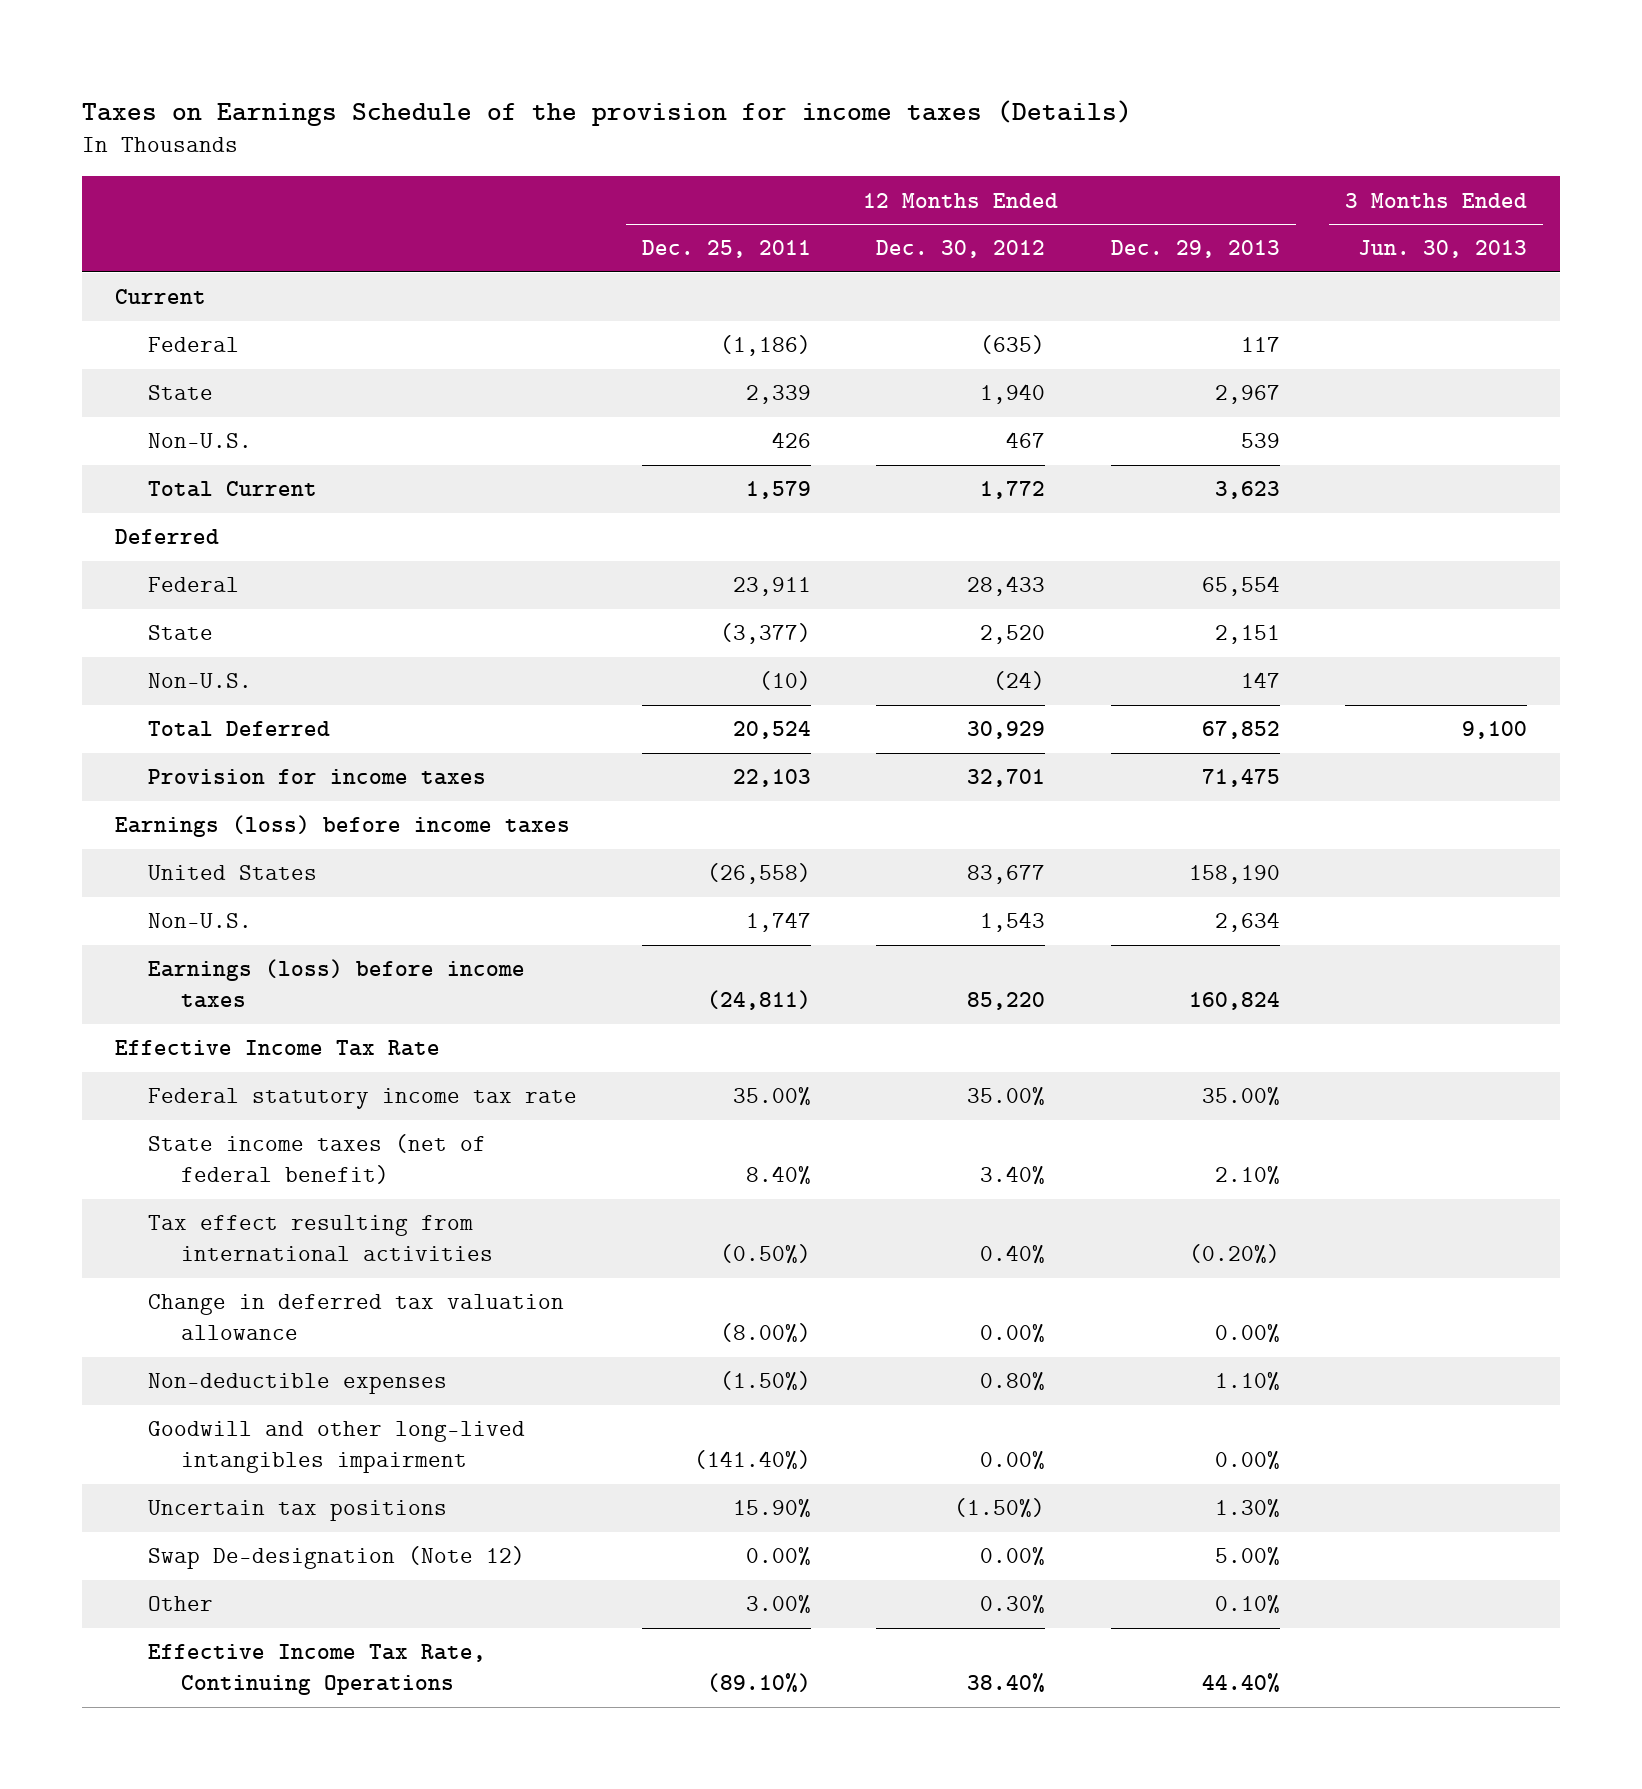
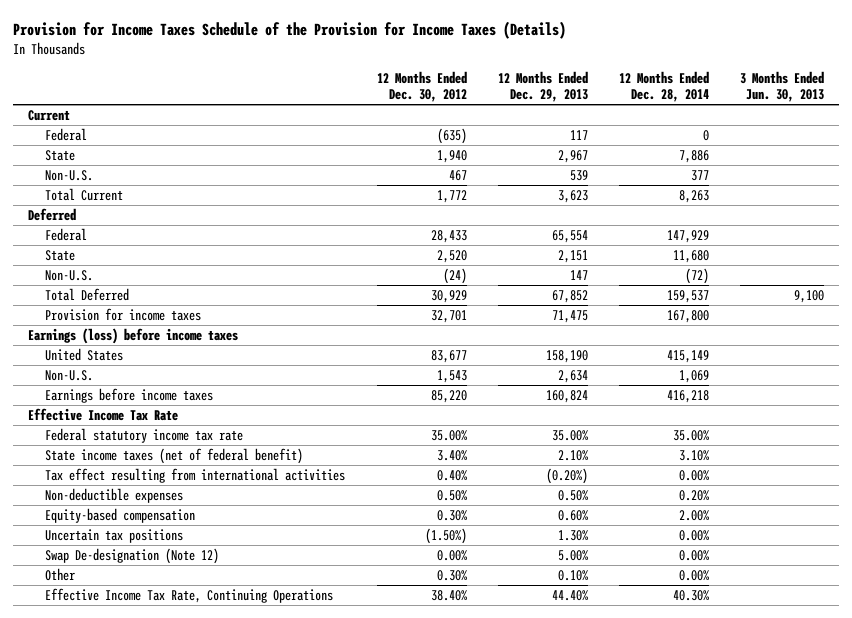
- Taxes on Earnings Schedule of the provision for income taxes (Details)
+ Provision for Income Taxes Schedule of the Provision for Income Taxes (Details)
- | 12 Months Ended Dec. 25, 2011 | 12 Months Ended Dec. 30, 2012 | 12 Months Ended Dec. 29, 2013 | 3 Months Ended Jun. 30, 2013
+ | 12 Months Ended Dec. 30, 2012 | 12 Months Ended Dec. 29, 2013 | 12 Months Ended Dec. 28, 2014 | 3 Months Ended Jun. 30, 2013
- Earnings (loss) before income taxes | (24,811) | 85,220 | 160,824 |
+ Earnings before income taxes | 85,220 | 160,824 | 416,218 |
- Change in deferred tax valuation allowance | (8.00%) | 0.00% | 0.00% |
- Non-deductible expenses | (1.50%) | 0.80% | 1.10% |
- Goodwill and other long-lived intangibles impairment | (141.40%) | 0.00% | 0.00% |
+ Non-deductible expenses | 0.50% | 0.50% | 0.20% |
+ Equity-based compensation | 0.30% | 0.60% | 2.00% |

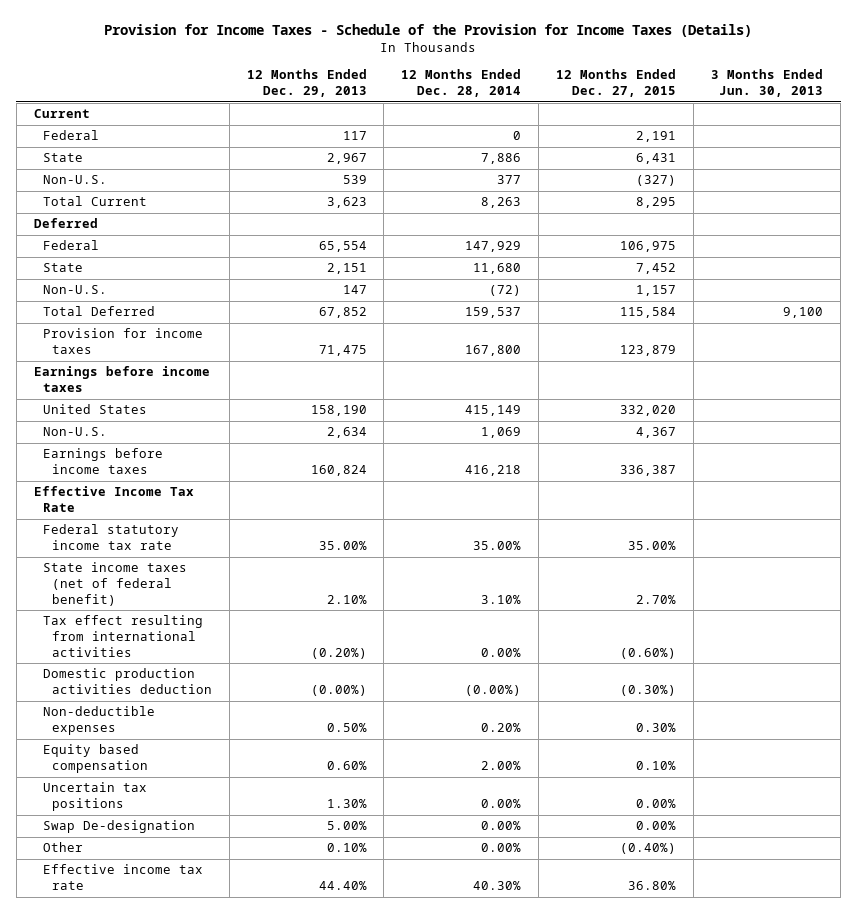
- Provision for Income Taxes Schedule of the Provision for Income Taxes (Details)
+ Provision for Income Taxes - Schedule of the Provision for Income Taxes (Details)
- | 12 Months Ended Dec. 30, 2012 | 12 Months Ended Dec. 29, 2013 | 12 Months Ended Dec. 28, 2014 | 3 Months Ended Jun. 30, 2013
+ | 12 Months Ended Dec. 29, 2013 | 12 Months Ended Dec. 28, 2014 | 12 Months Ended Dec. 27, 2015 | 3 Months Ended Jun. 30, 2013
- Earnings (loss) before income taxes
+ Earnings before income taxes
+ Domestic production activities deduction | (0.00%) | (0.00%) | (0.30%) |
- Equity-based compensation | 0.30% | 0.60% | 2.00% |
+ Equity based compensation | 0.60% | 2.00% | 0.10% |
- Swap De-designation (Note 12) | 0.00% | 5.00% | 0.00% |
+ Swap De-designation | 5.00% | 0.00% | 0.00% |
- Effective Income Tax Rate, Continuing Operations | 38.40% | 44.40% | 40.30% |
+ Effective income tax rate | 44.40% | 40.30% | 36.80% |

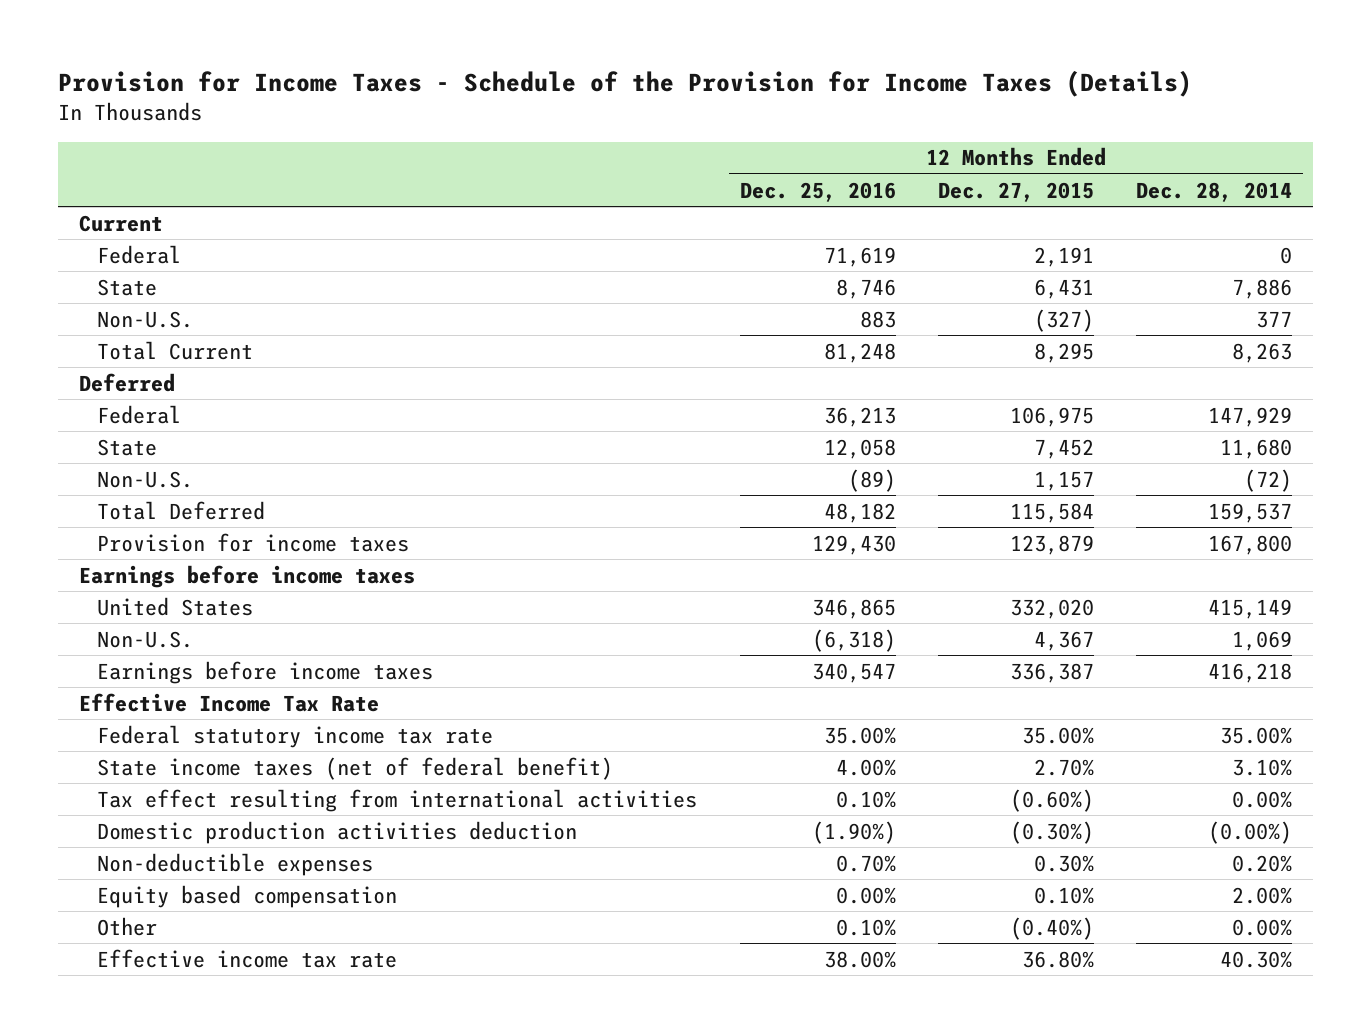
- | 12 Months Ended Dec. 29, 2013 | 12 Months Ended Dec. 28, 2014 | 12 Months Ended Dec. 27, 2015 | 3 Months Ended Jun. 30, 2013
+ | 12 Months Ended Dec. 25, 2016 | 12 Months Ended Dec. 27, 2015 | 12 Months Ended Dec. 28, 2014
- Uncertain tax positions | 1.30% | 0.00% | 0.00% |
- Swap De-designation | 5.00% | 0.00% | 0.00% |

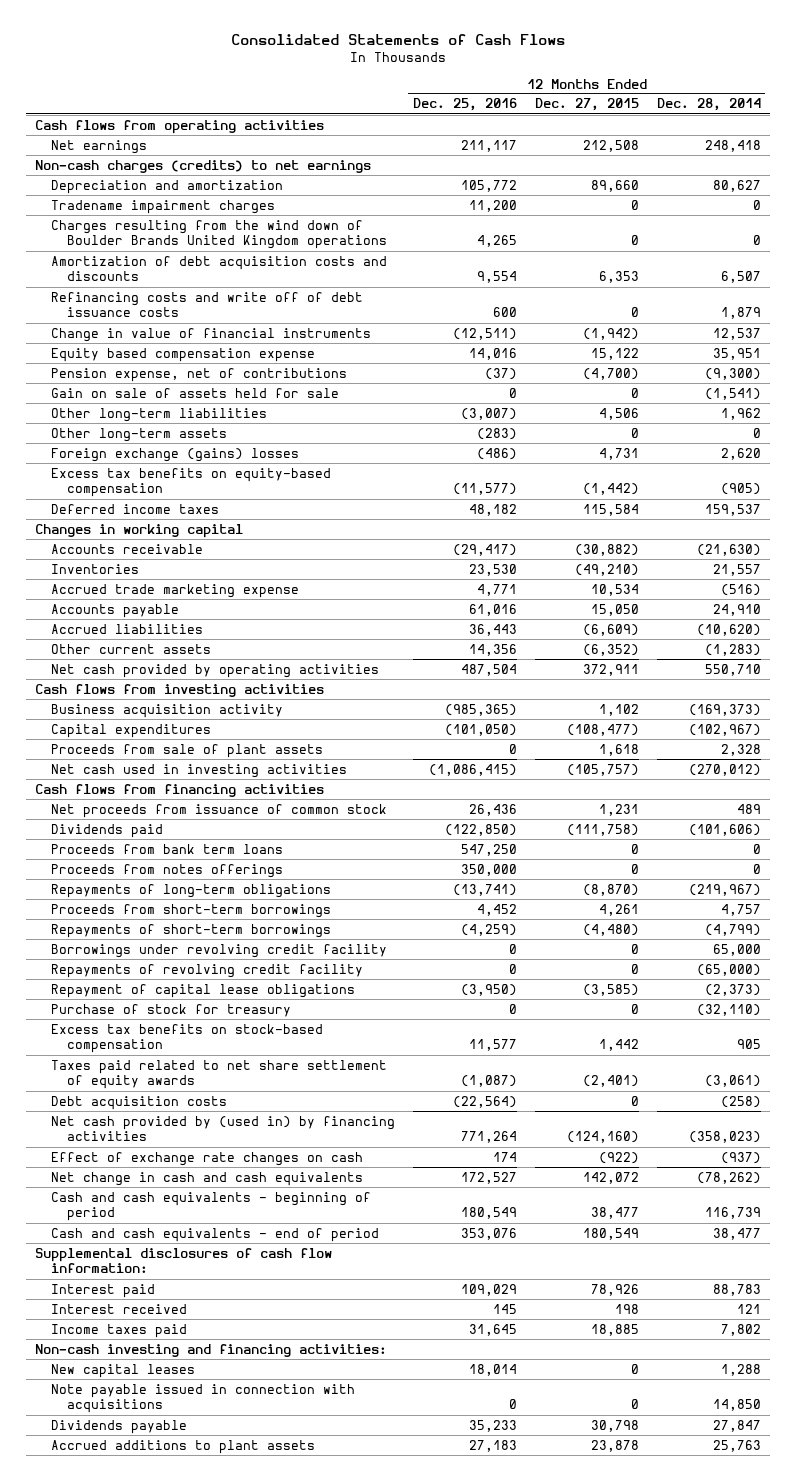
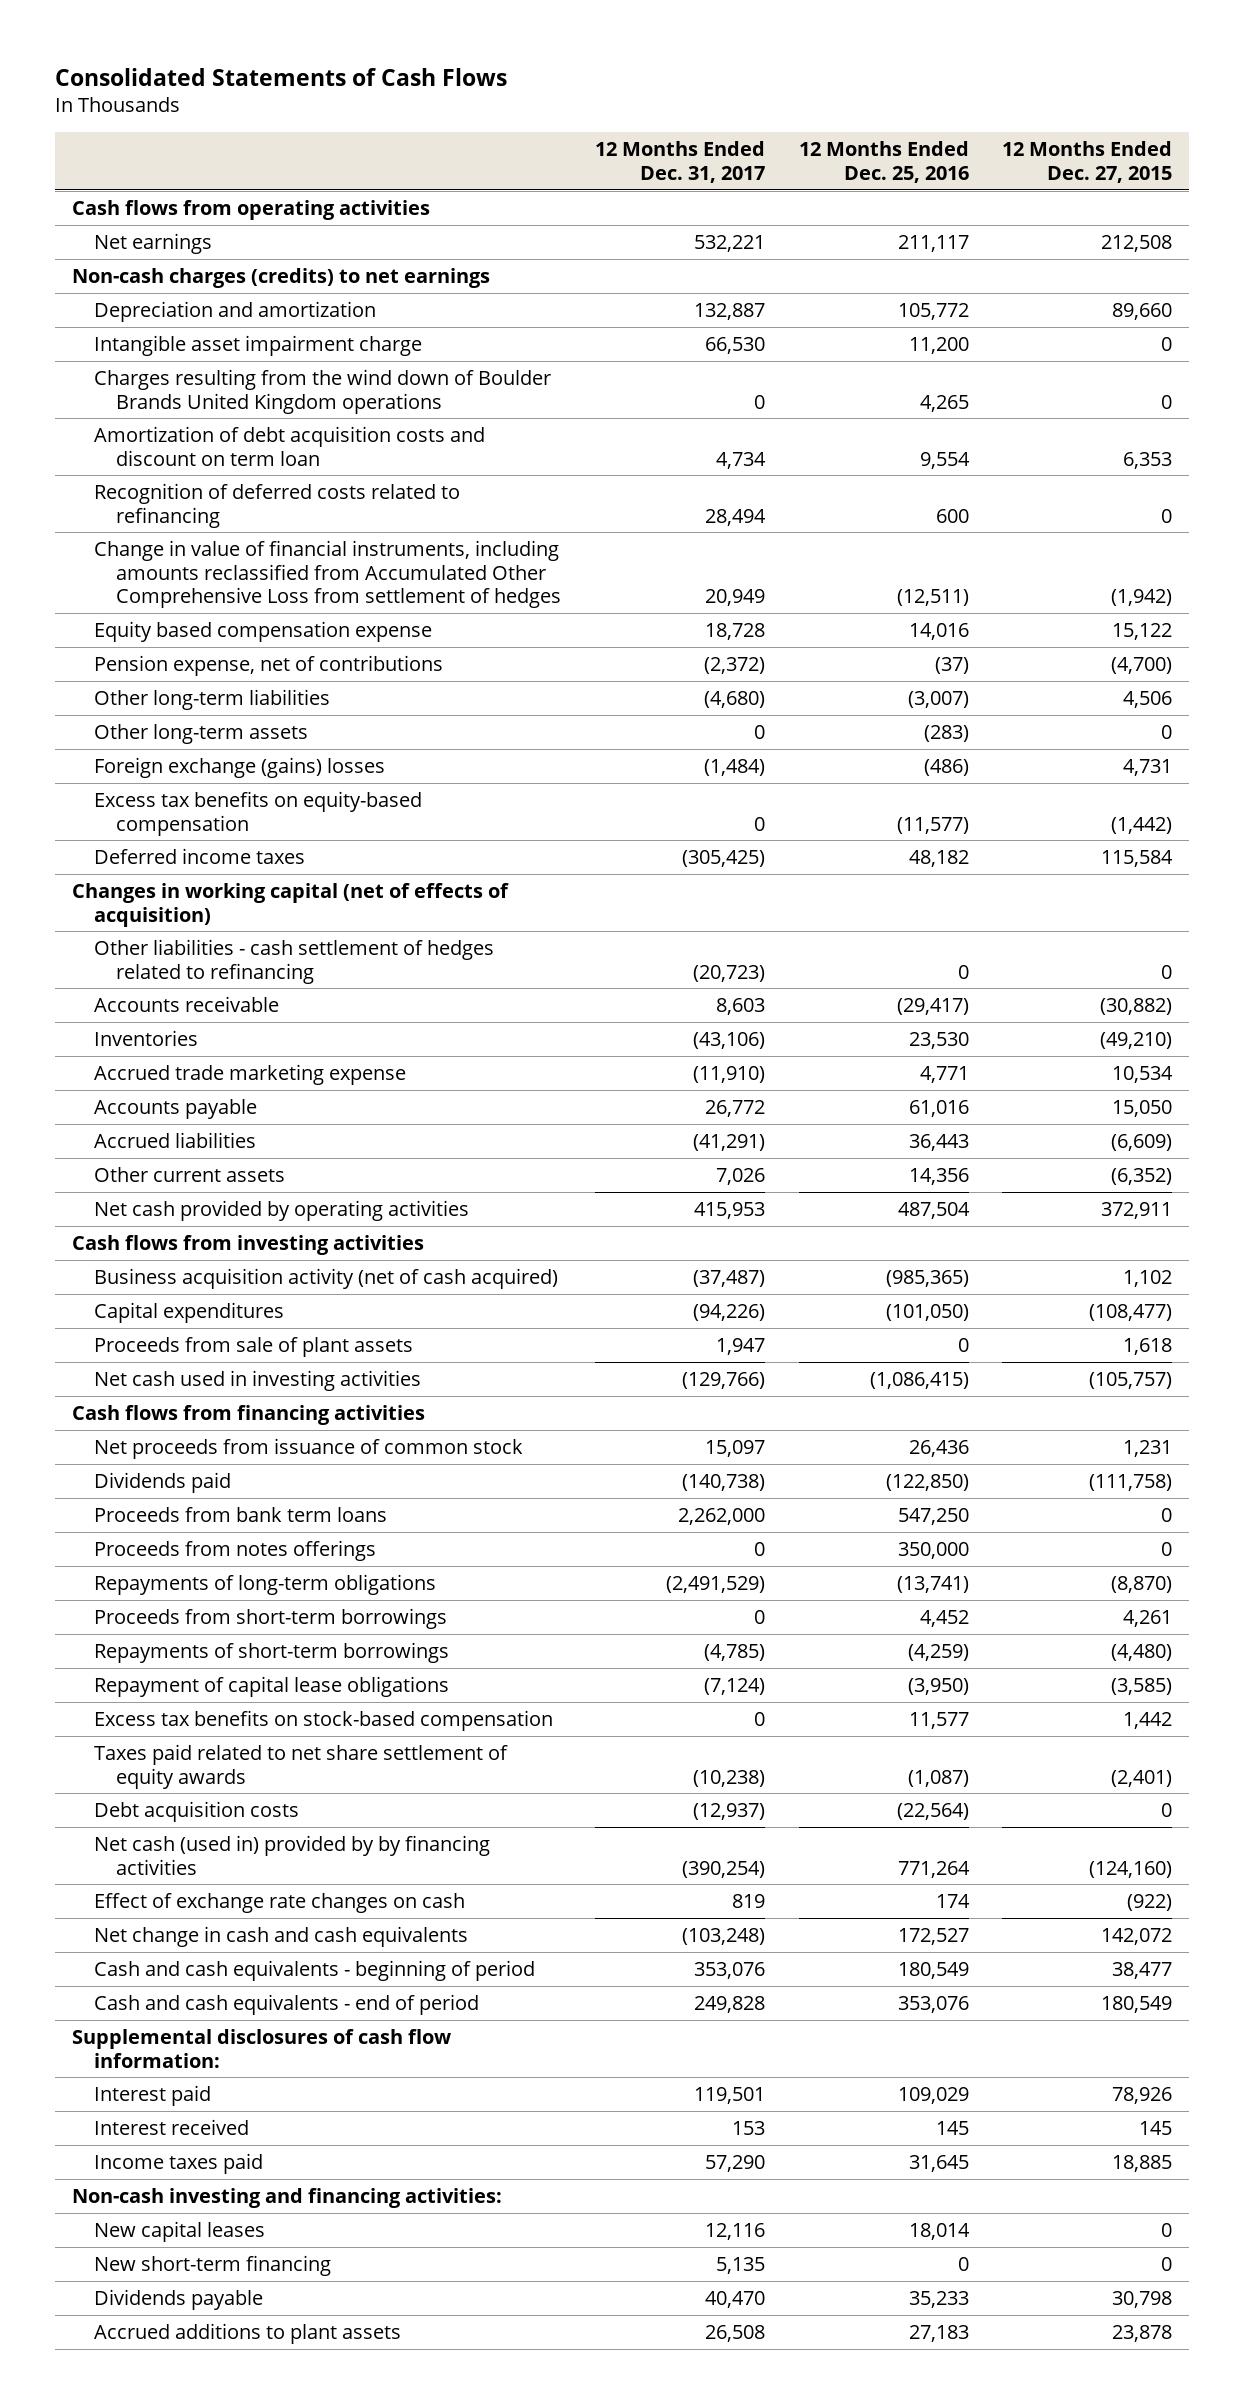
- | 12 Months Ended Dec. 25, 2016 | 12 Months Ended Dec. 27, 2015 | 12 Months Ended Dec. 28, 2014
+ | 12 Months Ended Dec. 31, 2017 | 12 Months Ended Dec. 25, 2016 | 12 Months Ended Dec. 27, 2015
- Tradename impairment charges | 11,200 | 0 | 0
+ Intangible asset impairment charge | 66,530 | 11,200 | 0
- Amortization of debt acquisition costs and discounts | 9,554 | 6,353 | 6,507
- Refinancing costs and write off of debt issuance costs | 600 | 0 | 1,879
- Change in value of financial instruments | (12,511) | (1,942) | 12,537
+ Amortization of debt acquisition costs and discount on term loan | 4,734 | 9,554 | 6,353
+ Recognition of deferred costs related to refinancing | 28,494 | 600 | 0
+ Change in value of financial instruments, including amounts reclassified from Accumulated Other Comprehensive Loss from settlement of hedges | 20,949 | (12,511) | (1,942)
- Gain on sale of assets held for sale | 0 | 0 | (1,541)
- Changes in working capital
+ Changes in working capital (net of effects of acquisition)
+ Other liabilities - cash settlement of hedges related to refinancing | (20,723) | 0 | 0
- Business acquisition activity | (985,365) | 1,102 | (169,373)
+ Business acquisition activity (net of cash acquired) | (37,487) | (985,365) | 1,102
- Borrowings under revolving credit facility | 0 | 0 | 65,000
- Repayments of revolving credit facility | 0 | 0 | (65,000)
- Purchase of stock for treasury | 0 | 0 | (32,110)
- Net cash provided by (used in) by financing activities | 771,264 | (124,160) | (358,023)
+ Net cash (used in) provided by by financing activities | (390,254) | 771,264 | (124,160)
- Interest received | 145 | 198 | 121
+ Interest received | 153 | 145 | 145
- Note payable issued in connection with acquisitions | 0 | 0 | 14,850
+ New short-term financing | 5,135 | 0 | 0

